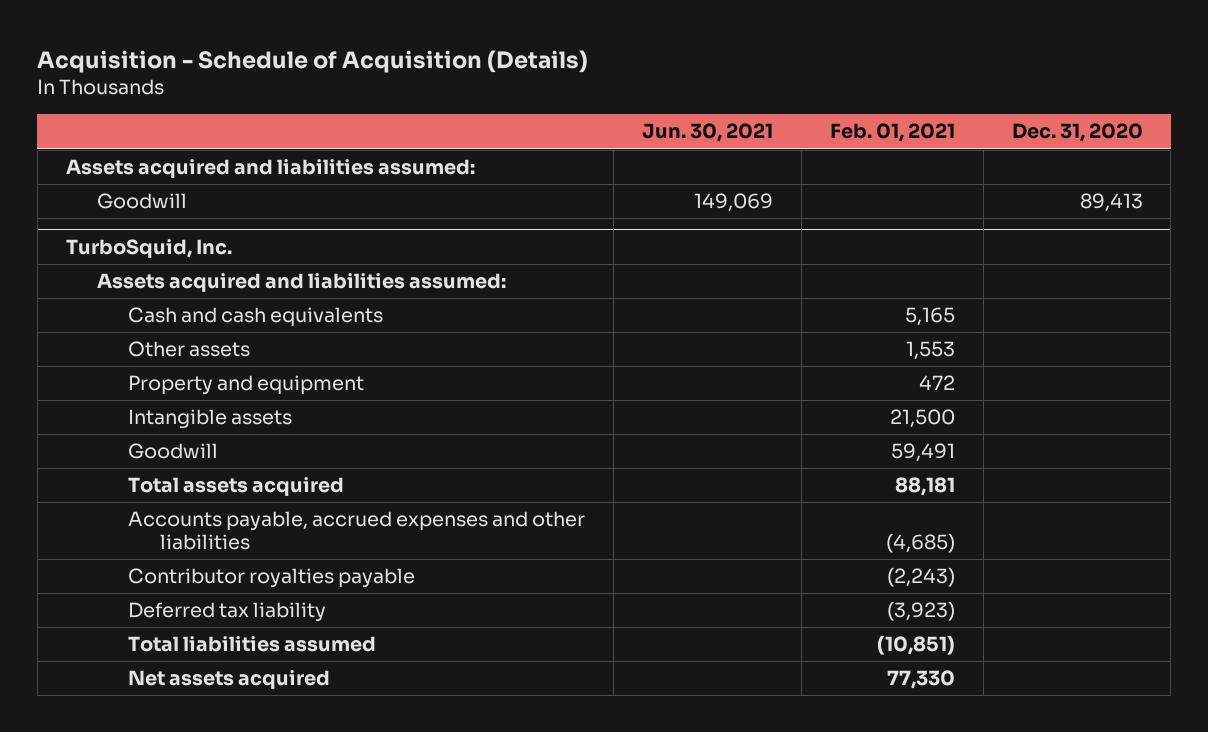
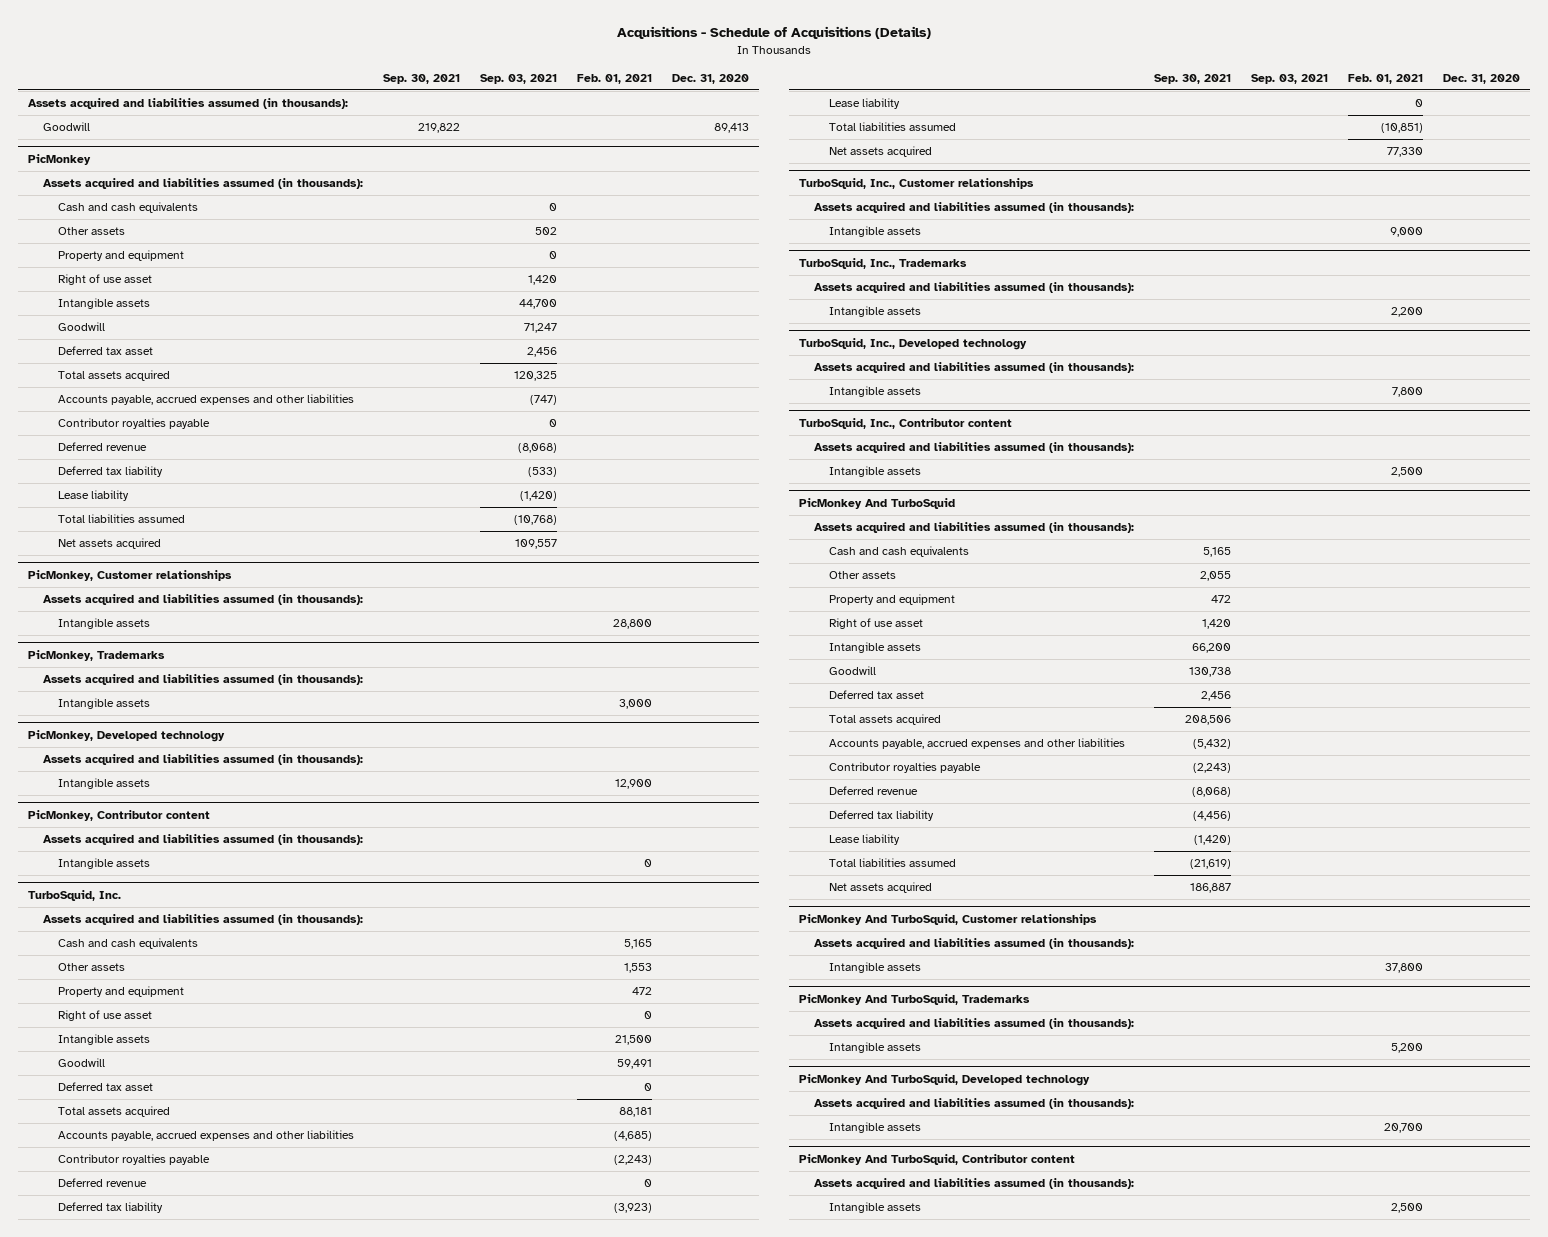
- Acquisition - Schedule of Acquisition (Details)
+ Acquisitions - Schedule of Acquisitions (Details)
- | Jun. 30, 2021 | Feb. 01, 2021 | Dec. 31, 2020
+ | Sep. 30, 2021 | Sep. 03, 2021 | Feb. 01, 2021 | Dec. 31, 2020
- Assets acquired and liabilities assumed:
+ Assets acquired and liabilities assumed (in thousands):
+ PicMonkey
+ Assets acquired and liabilities assumed (in thousands):
+ Cash and cash equivalents | | 0 | |
+ Other assets | | 502 | |
+ Property and equipment | | 0 | |
+ Right of use asset | | 1,420 | |
+ Intangible assets | | 44,700 | |
+ Goodwill | | 71,247 | |
+ Deferred tax asset | | 2,456 | |
+ Total assets acquired | | 120,325 | |
+ Accounts payable, accrued expenses and other liabilities | | (747) | |
+ Contributor royalties payable | | 0 | |
+ Deferred revenue | | (8,068) | |
+ Deferred tax liability | | (533) | |
+ Lease liability | | (1,420) | |
+ Total liabilities assumed | | (10,768) | |
+ Net assets acquired | | 109,557 | |
+ PicMonkey, Customer relationships
+ Assets acquired and liabilities assumed (in thousands):
+ Intangible assets | | | 28,800 |
+ PicMonkey, Trademarks
+ Assets acquired and liabilities assumed (in thousands):
+ Intangible assets | | | 3,000 |
+ PicMonkey, Developed technology
+ Assets acquired and liabilities assumed (in thousands):
+ Intangible assets | | | 12,900 |
+ PicMonkey, Contributor content
+ Assets acquired and liabilities assumed (in thousands):
+ Intangible assets | | | 0 |
@ TurboSquid, Inc.
- Assets acquired and liabilities assumed:
+ Assets acquired and liabilities assumed (in thousands):
+ Right of use asset | | | 0 |
+ Deferred tax asset | | | 0 |
+ Deferred revenue | | | 0 |
+ Lease liability | | | 0 |
+ TurboSquid, Inc., Customer relationships
+ Assets acquired and liabilities assumed (in thousands):
+ Intangible assets | | | 9,000 |
+ TurboSquid, Inc., Trademarks
+ Assets acquired and liabilities assumed (in thousands):
+ Intangible assets | | | 2,200 |
+ TurboSquid, Inc., Developed technology
+ Assets acquired and liabilities assumed (in thousands):
+ Intangible assets | | | 7,800 |
+ TurboSquid, Inc., Contributor content
+ Assets acquired and liabilities assumed (in thousands):
+ Intangible assets | | | 2,500 |
+ PicMonkey And TurboSquid
+ Assets acquired and liabilities assumed (in thousands):
+ Cash and cash equivalents | 5,165 | | |
+ Other assets | 2,055 | | |
+ Property and equipment | 472 | | |
+ Right of use asset | 1,420 | | |
+ Intangible assets | 66,200 | | |
+ Goodwill | 130,738 | | |
+ Deferred tax asset | 2,456 | | |
+ Total assets acquired | 208,506 | | |
+ Accounts payable, accrued expenses and other liabilities | (5,432) | | |
+ Contributor royalties payable | (2,243) | | |
+ Deferred revenue | (8,068) | | |
+ Deferred tax liability | (4,456) | | |
+ Lease liability | (1,420) | | |
+ Total liabilities assumed | (21,619) | | |
+ Net assets acquired | 186,887 | | |
+ PicMonkey And TurboSquid, Customer relationships
+ Assets acquired and liabilities assumed (in thousands):
+ Intangible assets | | | 37,800 |
+ PicMonkey And TurboSquid, Trademarks
+ Assets acquired and liabilities assumed (in thousands):
+ Intangible assets | | | 5,200 |
+ PicMonkey And TurboSquid, Developed technology
+ Assets acquired and liabilities assumed (in thousands):
+ Intangible assets | | | 20,700 |
+ PicMonkey And TurboSquid, Contributor content
+ Assets acquired and liabilities assumed (in thousands):
+ Intangible assets | | | 2,500 |

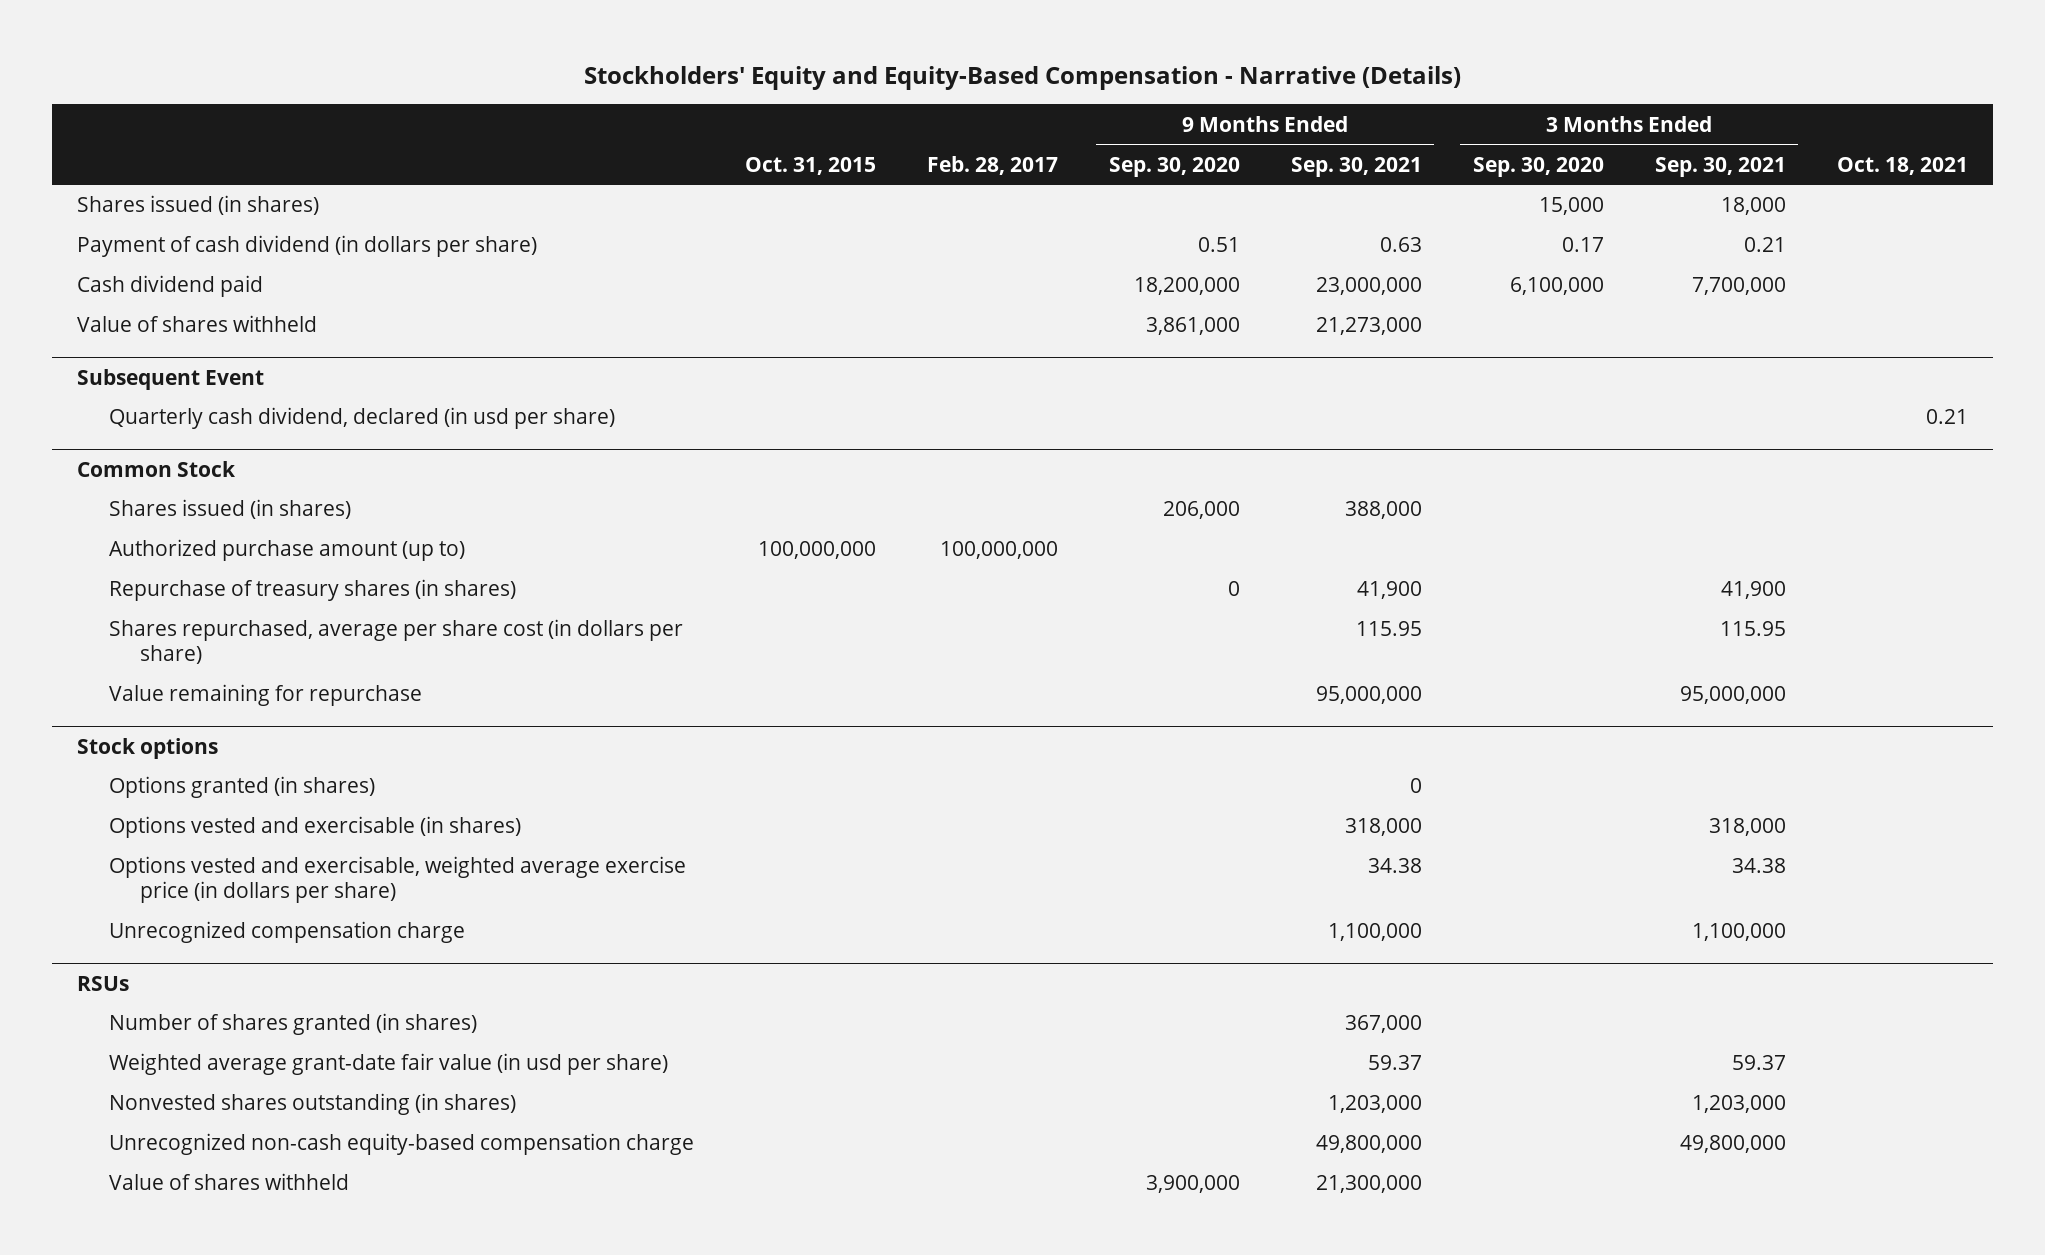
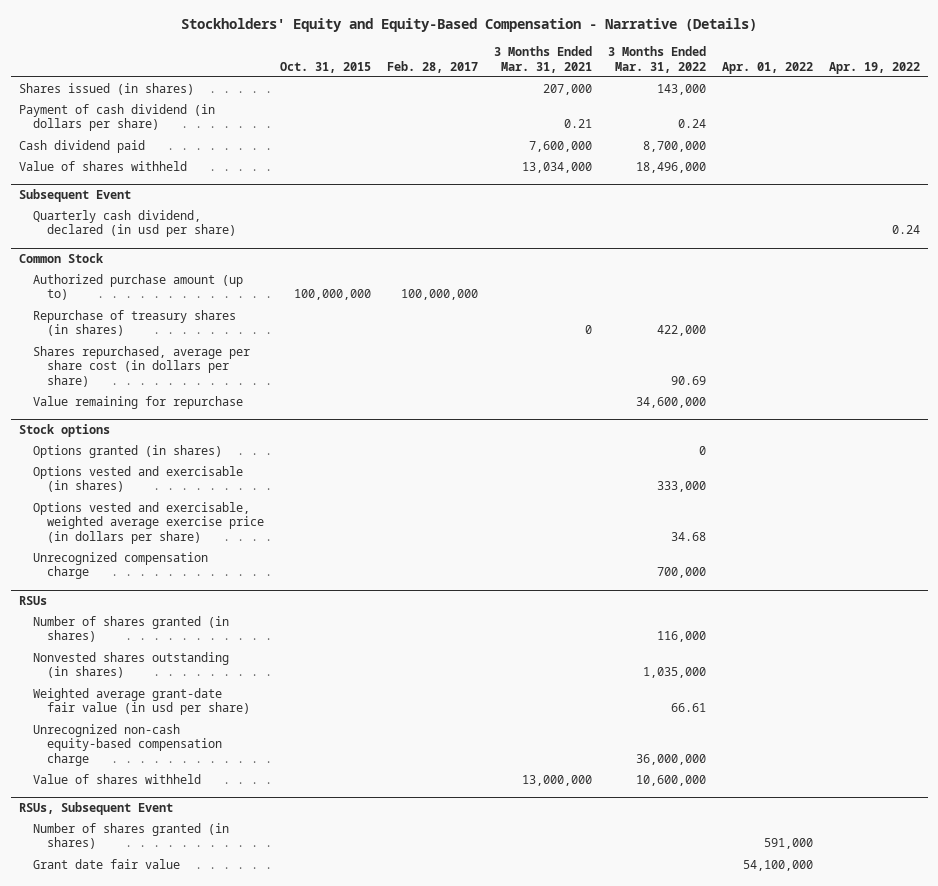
- | Oct. 31, 2015 | Feb. 28, 2017 | 9 Months Ended Sep. 30, 2020 | 9 Months Ended Sep. 30, 2021 | 3 Months Ended Sep. 30, 2020 | 3 Months Ended Sep. 30, 2021 | Oct. 18, 2021
+ | Oct. 31, 2015 | Feb. 28, 2017 | 3 Months Ended Mar. 31, 2021 | 3 Months Ended Mar. 31, 2022 | Apr. 01, 2022 | Apr. 19, 2022
@ Common Stock
- Shares issued (in shares) | | | 206,000 | 388,000 | | |
@ RSUs
moved down: Weighted average grant-date fair value (in usd per share) | | | | 66.61 | |
+ RSUs, Subsequent Event
+ Number of shares granted (in shares) | | | | | 591,000 |
+ Grant date fair value | | | | | 54,100,000 |

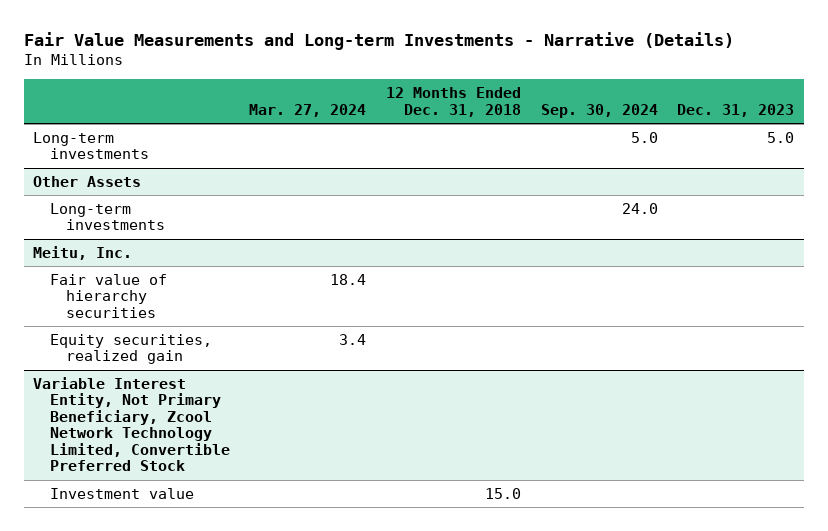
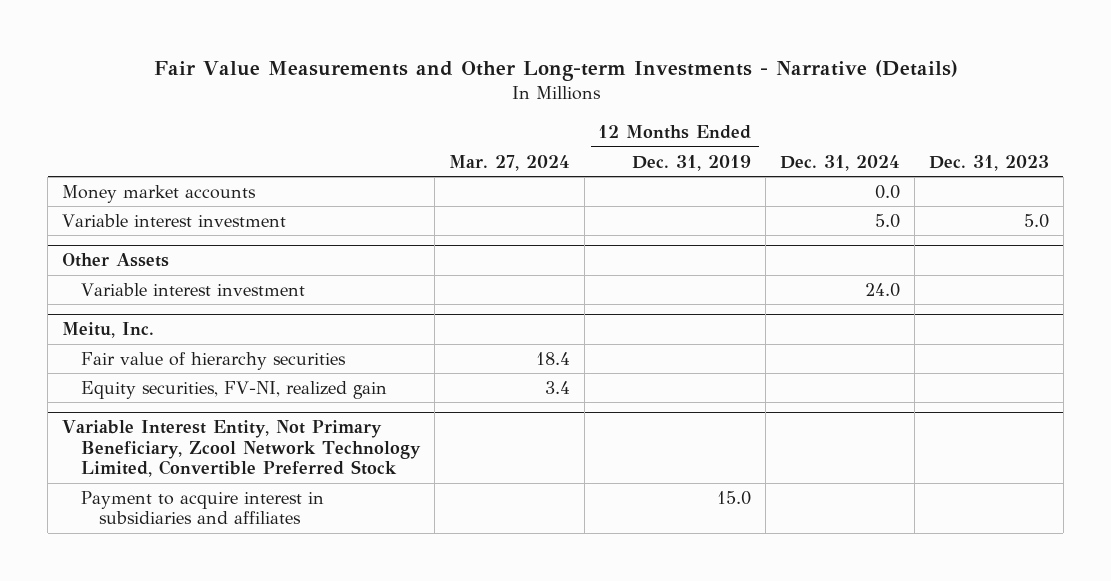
- Fair Value Measurements and Long-term Investments - Narrative (Details)
+ Fair Value Measurements and Other Long-term Investments - Narrative (Details)
- | Mar. 27, 2024 | 12 Months Ended Dec. 31, 2018 | Sep. 30, 2024 | Dec. 31, 2023
+ | Mar. 27, 2024 | 12 Months Ended Dec. 31, 2019 | Dec. 31, 2024 | Dec. 31, 2023
- Long-term investments | | | 5.0 | 5.0
+ Money market accounts | | | 0.0 |
+ Variable interest investment | | | 5.0 | 5.0
@ Other Assets
- Long-term investments | | | 24.0 |
+ Variable interest investment | | | 24.0 |
@ Meitu, Inc.
- Equity securities, realized gain | 3.4 | | |
+ Equity securities, FV-NI, realized gain | 3.4 | | |
@ Variable Interest Entity, Not Primary Beneficiary, Zcool Network Technology Limited, Convertible Preferred Stock
- Investment value | | 15.0 | |
+ Payment to acquire interest in subsidiaries and affiliates | | 15.0 | |

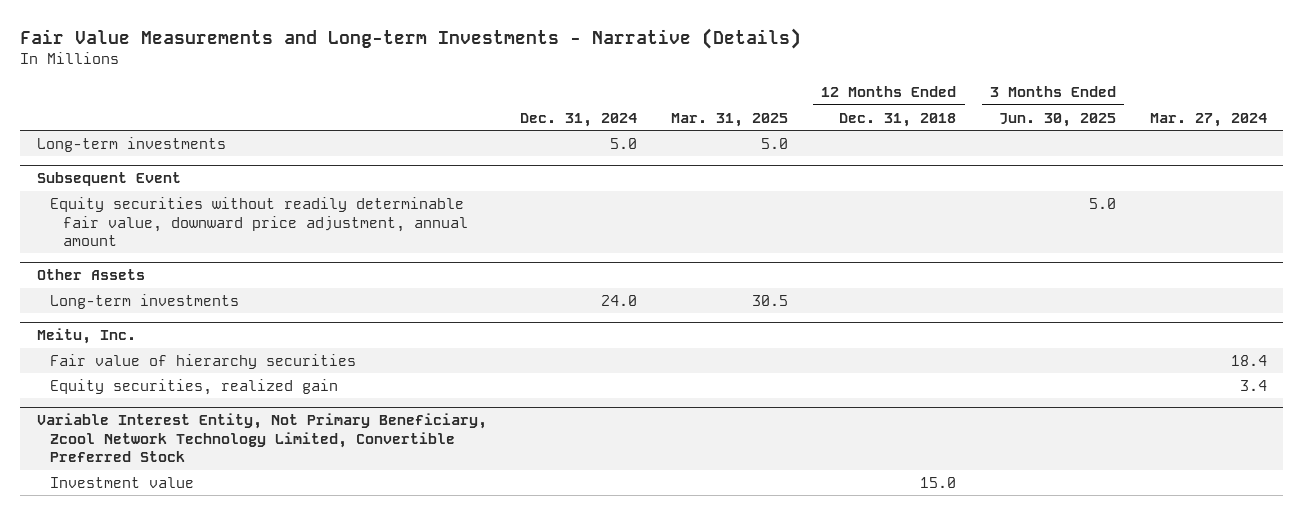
- Fair Value Measurements and Other Long-term Investments - Narrative (Details)
+ Fair Value Measurements and Long-term Investments - Narrative (Details)
- | Mar. 27, 2024 | 12 Months Ended Dec. 31, 2019 | Dec. 31, 2024 | Dec. 31, 2023
+ | Dec. 31, 2024 | Mar. 31, 2025 | 12 Months Ended Dec. 31, 2018 | 3 Months Ended Jun. 30, 2025 | Mar. 27, 2024
- Money market accounts | | | 0.0 |
- Variable interest investment | | | 5.0 | 5.0
+ Long-term investments | 5.0 | 5.0 | | |
+ Subsequent Event
+ Equity securities without readily determinable fair value, downward price adjustment, annual amount | | | | 5.0 |
@ Other Assets
- Variable interest investment | | | 24.0 |
+ Long-term investments | 24.0 | 30.5 | | |
@ Meitu, Inc.
- Equity securities, FV-NI, realized gain | 3.4 | | |
+ Equity securities, realized gain | | | | | 3.4
@ Variable Interest Entity, Not Primary Beneficiary, Zcool Network Technology Limited, Convertible Preferred Stock
- Payment to acquire interest in subsidiaries and affiliates | | 15.0 | |
+ Investment value | | | 15.0 | |

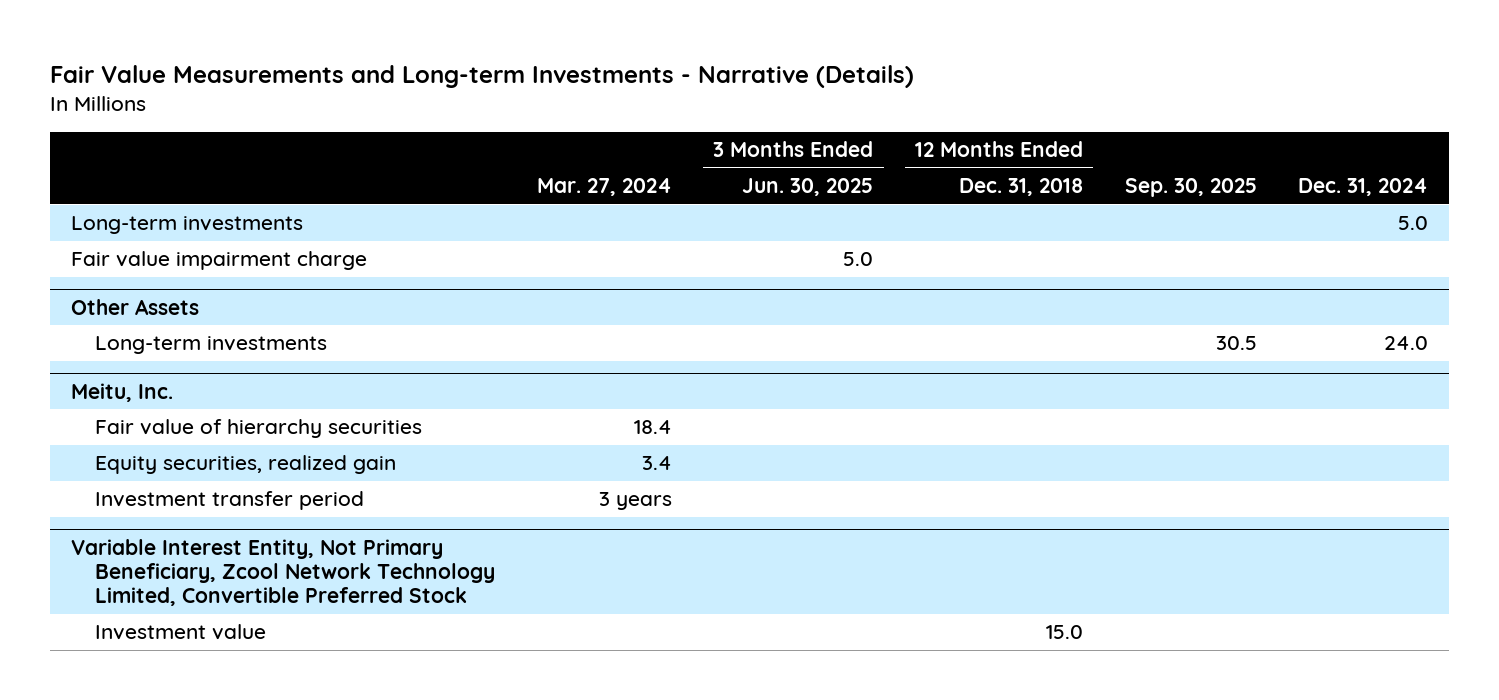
- | Dec. 31, 2024 | Mar. 31, 2025 | 12 Months Ended Dec. 31, 2018 | 3 Months Ended Jun. 30, 2025 | Mar. 27, 2024
+ | Mar. 27, 2024 | 3 Months Ended Jun. 30, 2025 | 12 Months Ended Dec. 31, 2018 | Sep. 30, 2025 | Dec. 31, 2024
- Subsequent Event
- Equity securities without readily determinable fair value, downward price adjustment, annual amount | | | | 5.0 |
+ Fair value impairment charge | | 5.0 | | |
@ Meitu, Inc.
+ Investment transfer period | 3 years | | | |

